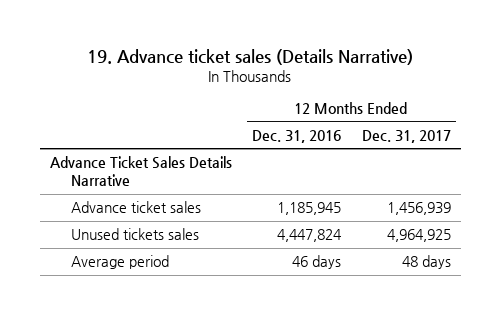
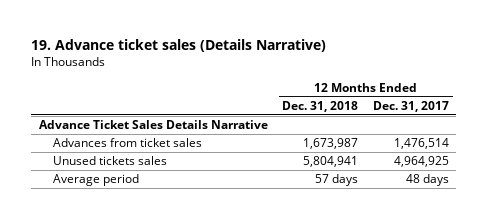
- | 12 Months Ended Dec. 31, 2016 | 12 Months Ended Dec. 31, 2017
+ | 12 Months Ended Dec. 31, 2018 | 12 Months Ended Dec. 31, 2017
- Advance ticket sales | 1,185,945 | 1,456,939
+ Advances from ticket sales | 1,673,987 | 1,476,514

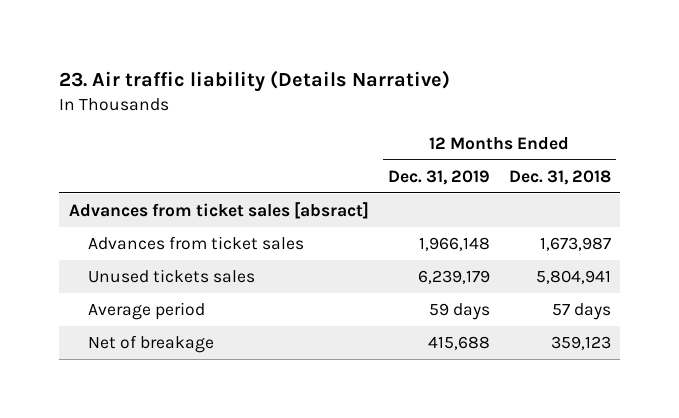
- 19. Advance ticket sales (Details Narrative)
+ 23. Air traffic liability (Details Narrative)
- | 12 Months Ended Dec. 31, 2018 | 12 Months Ended Dec. 31, 2017
+ | 12 Months Ended Dec. 31, 2019 | 12 Months Ended Dec. 31, 2018
- Advance Ticket Sales Details Narrative
+ Advances from ticket sales [absract]
+ Net of breakage | 415,688 | 359,123

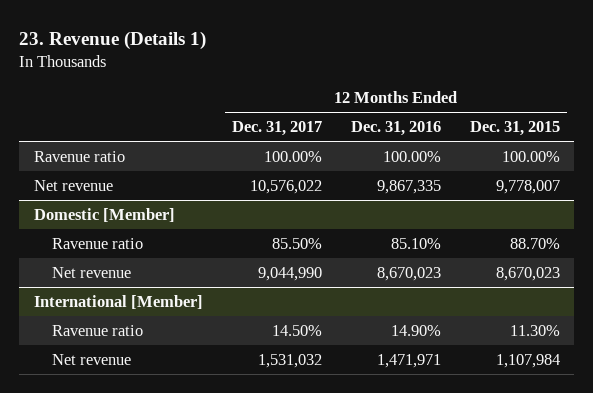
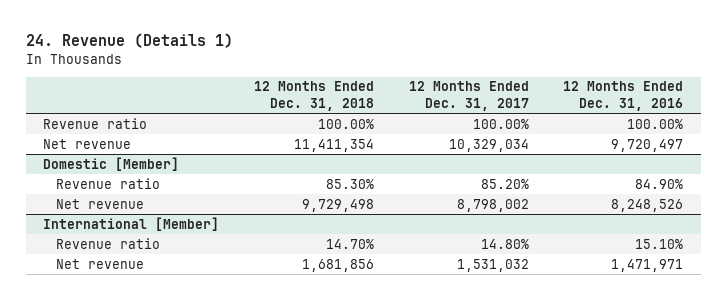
- 23. Revenue (Details 1)
+ 24. Revenue (Details 1)
- | 12 Months Ended Dec. 31, 2017 | 12 Months Ended Dec. 31, 2016 | 12 Months Ended Dec. 31, 2015
+ | 12 Months Ended Dec. 31, 2018 | 12 Months Ended Dec. 31, 2017 | 12 Months Ended Dec. 31, 2016
- Ravenue ratio | 100.00% | 100.00% | 100.00%
- Net revenue | 10,576,022 | 9,867,335 | 9,778,007
+ Revenue ratio | 100.00% | 100.00% | 100.00%
+ Net revenue | 11,411,354 | 10,329,034 | 9,720,497
@ Domestic [Member]
- Ravenue ratio | 85.50% | 85.10% | 88.70%
- Net revenue | 9,044,990 | 8,670,023 | 8,670,023
+ Revenue ratio | 85.30% | 85.20% | 84.90%
+ Net revenue | 9,729,498 | 8,798,002 | 8,248,526
@ International [Member]
- Ravenue ratio | 14.50% | 14.90% | 11.30%
+ Revenue ratio | 14.70% | 14.80% | 15.10%

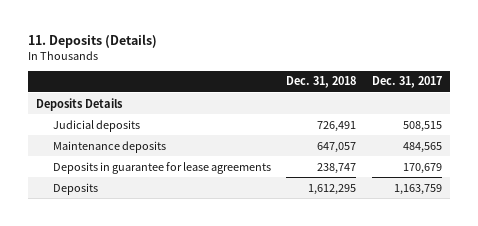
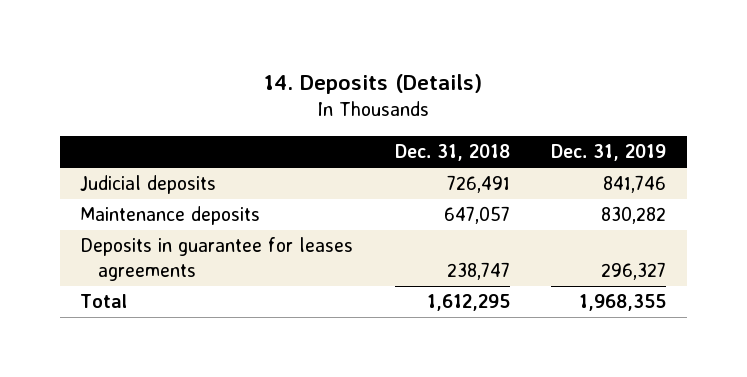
- 11. Deposits (Details)
+ 14. Deposits (Details)
- | Dec. 31, 2018 | Dec. 31, 2017
+ | Dec. 31, 2018 | Dec. 31, 2019
- Deposits Details
- Deposits in guarantee for lease agreements | 238,747 | 170,679
- Deposits | 1,612,295 | 1,163,759
+ Deposits in guarantee for leases agreements | 238,747 | 296,327
+ Total | 1,612,295 | 1,968,355

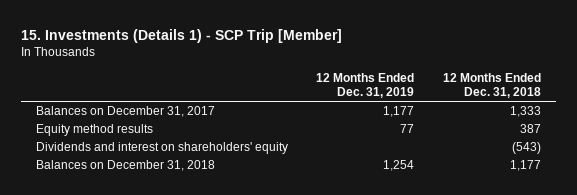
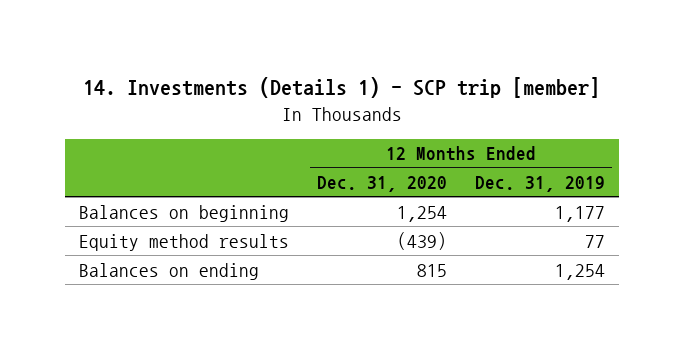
- 15. Investments (Details 1) - SCP Trip [Member]
+ 14. Investments (Details 1) - SCP trip [member]
- | 12 Months Ended Dec. 31, 2019 | 12 Months Ended Dec. 31, 2018
+ | 12 Months Ended Dec. 31, 2020 | 12 Months Ended Dec. 31, 2019
- Balances on December 31, 2017 | 1,177 | 1,333
+ Balances on beginning | 1,254 | 1,177
- Dividends and interest on shareholders' equity | | (543)
- Balances on December 31, 2018 | 1,254 | 1,177
+ Balances on ending | 815 | 1,254

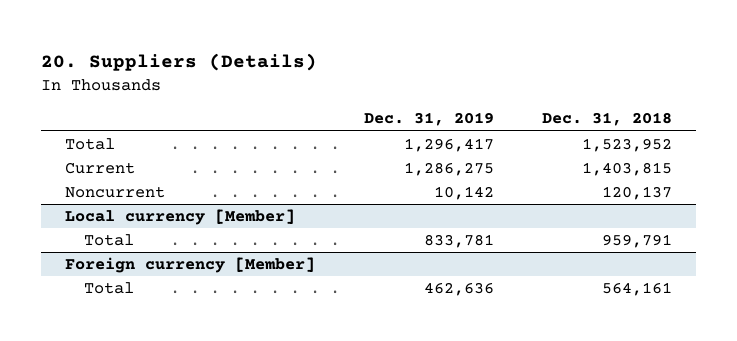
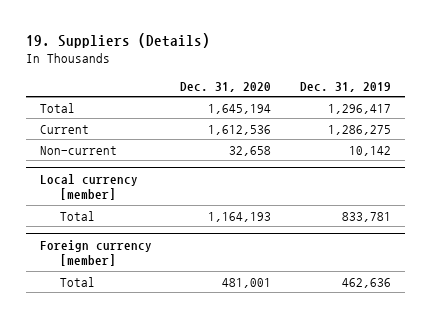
- 20. Suppliers (Details)
+ 19. Suppliers (Details)
- | Dec. 31, 2019 | Dec. 31, 2018
+ | Dec. 31, 2020 | Dec. 31, 2019
- Noncurrent | 10,142 | 120,137
- Local currency [Member]
+ Non-current | 32,658 | 10,142
+ Local currency [member]
- Foreign currency [Member]
+ Foreign currency [member]

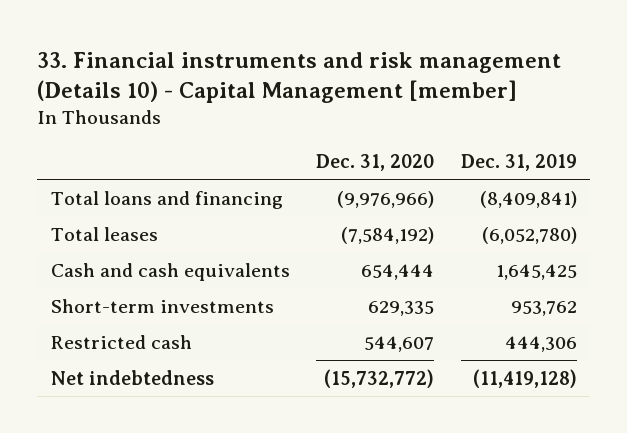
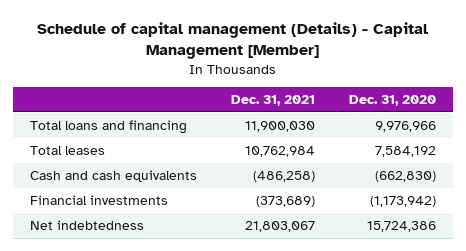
- 33. Financial instruments and risk management (Details 10) - Capital Management [member]
+ Schedule of capital management (Details) - Capital Management [Member]
- | Dec. 31, 2020 | Dec. 31, 2019
+ | Dec. 31, 2021 | Dec. 31, 2020
- Total loans and financing | (9,976,966) | (8,409,841)
- Total leases | (7,584,192) | (6,052,780)
- Cash and cash equivalents | 654,444 | 1,645,425
- Short-term investments | 629,335 | 953,762
- Restricted cash | 544,607 | 444,306
- Net indebtedness | (15,732,772) | (11,419,128)
+ Total loans and financing | 11,900,030 | 9,976,966
+ Total leases | 10,762,984 | 7,584,192
+ Cash and cash equivalents | (486,258) | (662,830)
+ Financial investments | (373,689) | (1,173,942)
+ Net indebtedness | 21,803,067 | 15,724,386

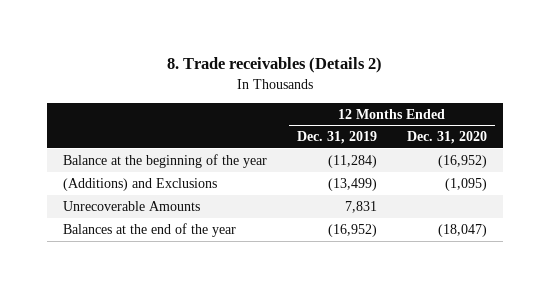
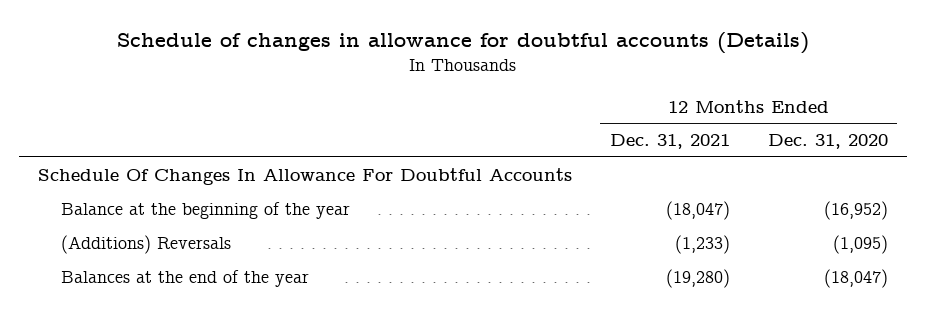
- 8. Trade receivables (Details 2)
+ Schedule of changes in allowance for doubtful accounts (Details)
- | 12 Months Ended Dec. 31, 2019 | 12 Months Ended Dec. 31, 2020
+ | 12 Months Ended Dec. 31, 2021 | 12 Months Ended Dec. 31, 2020
+ Schedule Of Changes In Allowance For Doubtful Accounts
- (Additions) and Exclusions | (13,499) | (1,095)
- Unrecoverable Amounts | 7,831 |
+ (Additions) Reversals | (1,233) | (1,095)

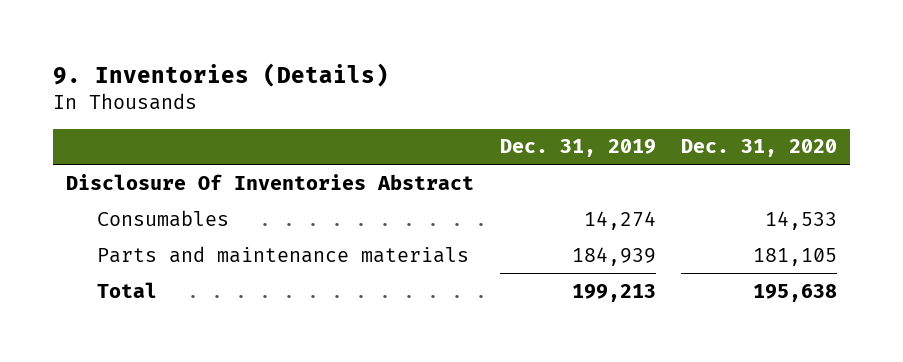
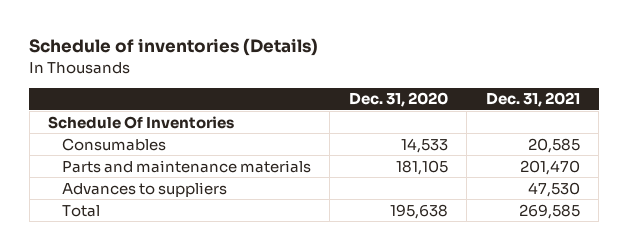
- 9. Inventories (Details)
+ Schedule of inventories (Details)
- | Dec. 31, 2019 | Dec. 31, 2020
+ | Dec. 31, 2020 | Dec. 31, 2021
- Disclosure Of Inventories Abstract
+ Schedule Of Inventories
+ Advances to suppliers | | 47,530

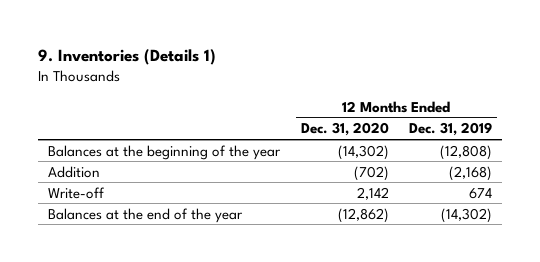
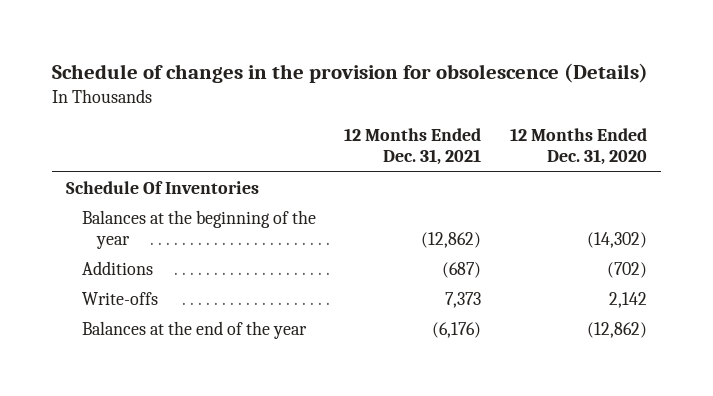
- 9. Inventories (Details 1)
+ Schedule of changes in the provision for obsolescence (Details)
- | 12 Months Ended Dec. 31, 2020 | 12 Months Ended Dec. 31, 2019
+ | 12 Months Ended Dec. 31, 2021 | 12 Months Ended Dec. 31, 2020
+ Schedule Of Inventories
- Addition | (702) | (2,168)
- Write-off | 2,142 | 674
+ Additions | (687) | (702)
+ Write-offs | 7,373 | 2,142

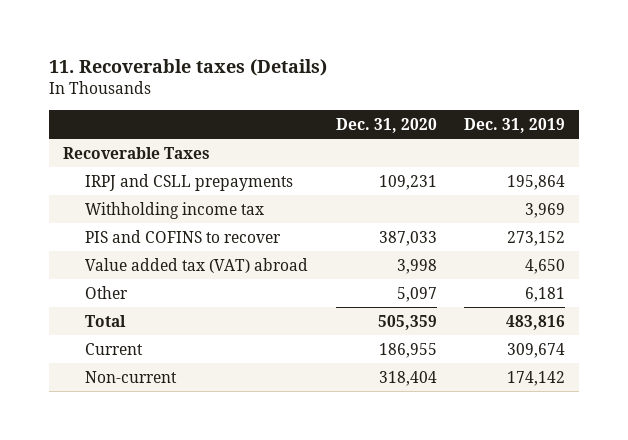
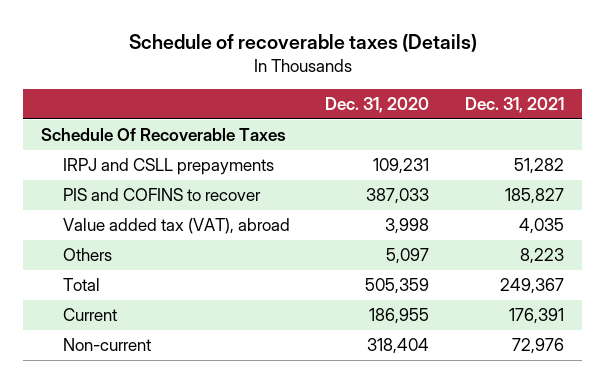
- 11. Recoverable taxes (Details)
+ Schedule of recoverable taxes (Details)
- | Dec. 31, 2020 | Dec. 31, 2019
+ | Dec. 31, 2020 | Dec. 31, 2021
- Recoverable Taxes
+ Schedule Of Recoverable Taxes
- Withholding income tax | | 3,969
- Value added tax (VAT) abroad | 3,998 | 4,650
- Other | 5,097 | 6,181
+ Value added tax (VAT), abroad | 3,998 | 4,035
+ Others | 5,097 | 8,223

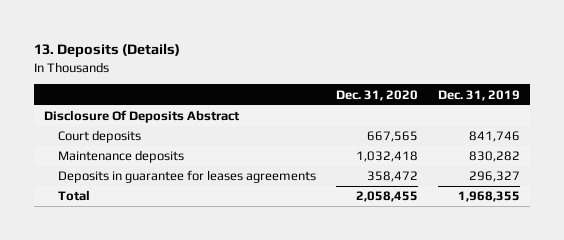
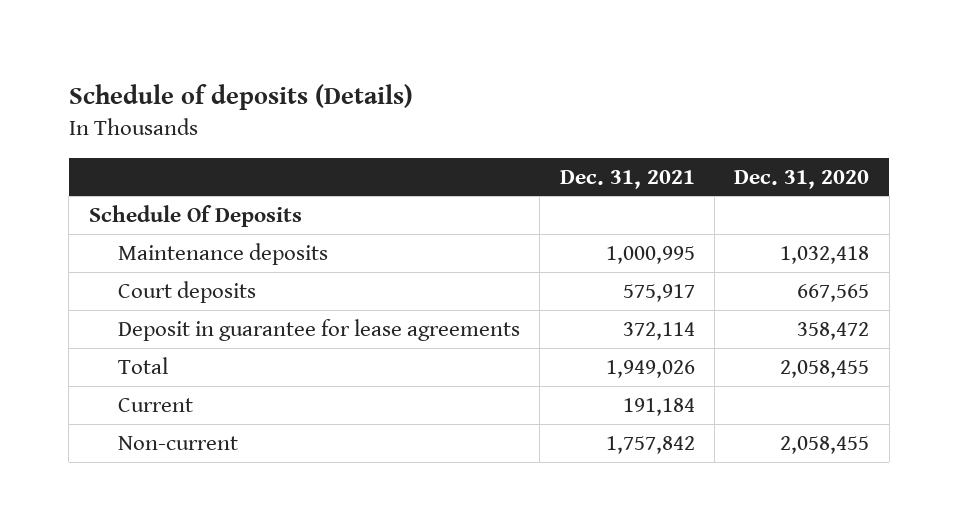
- 13. Deposits (Details)
+ Schedule of deposits (Details)
- | Dec. 31, 2020 | Dec. 31, 2019
+ | Dec. 31, 2021 | Dec. 31, 2020
- Disclosure Of Deposits Abstract
+ Schedule Of Deposits
- Deposits in guarantee for leases agreements | 358,472 | 296,327
moved down: Court deposits | 575,917 | 667,565
+ Deposit in guarantee for lease agreements | 372,114 | 358,472
+ Current | 191,184 |
+ Non-current | 1,757,842 | 2,058,455

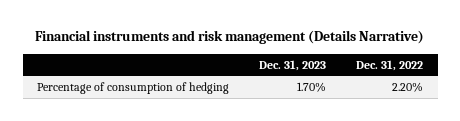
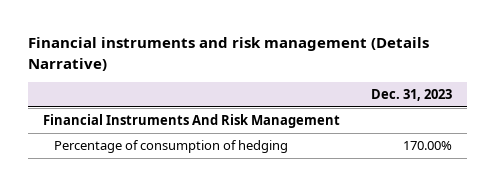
- | Dec. 31, 2023 | Dec. 31, 2022
+ | Dec. 31, 2023
- Percentage of consumption of hedging | 1.70% | 2.20%
+ Financial Instruments And Risk Management
+ Percentage of consumption of hedging | 170.00%

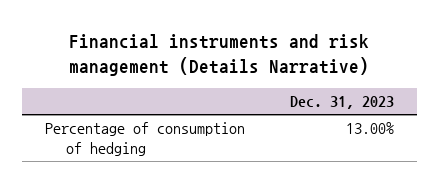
- Financial Instruments And Risk Management
- Percentage of consumption of hedging | 170.00%
+ Percentage of consumption of hedging | 13.00%

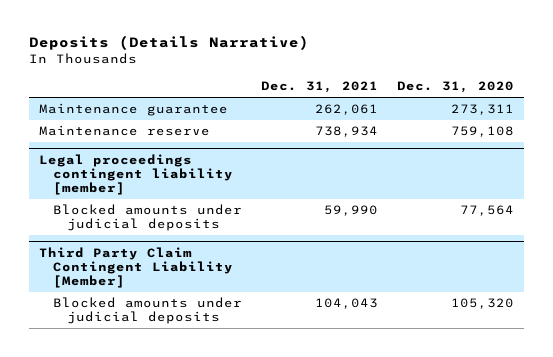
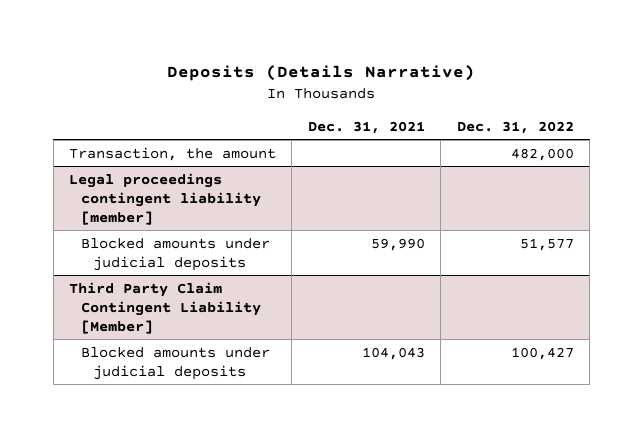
- | Dec. 31, 2021 | Dec. 31, 2020
+ | Dec. 31, 2021 | Dec. 31, 2022
- Maintenance guarantee | 262,061 | 273,311
- Maintenance reserve | 738,934 | 759,108
+ Transaction, the amount | | 482,000

